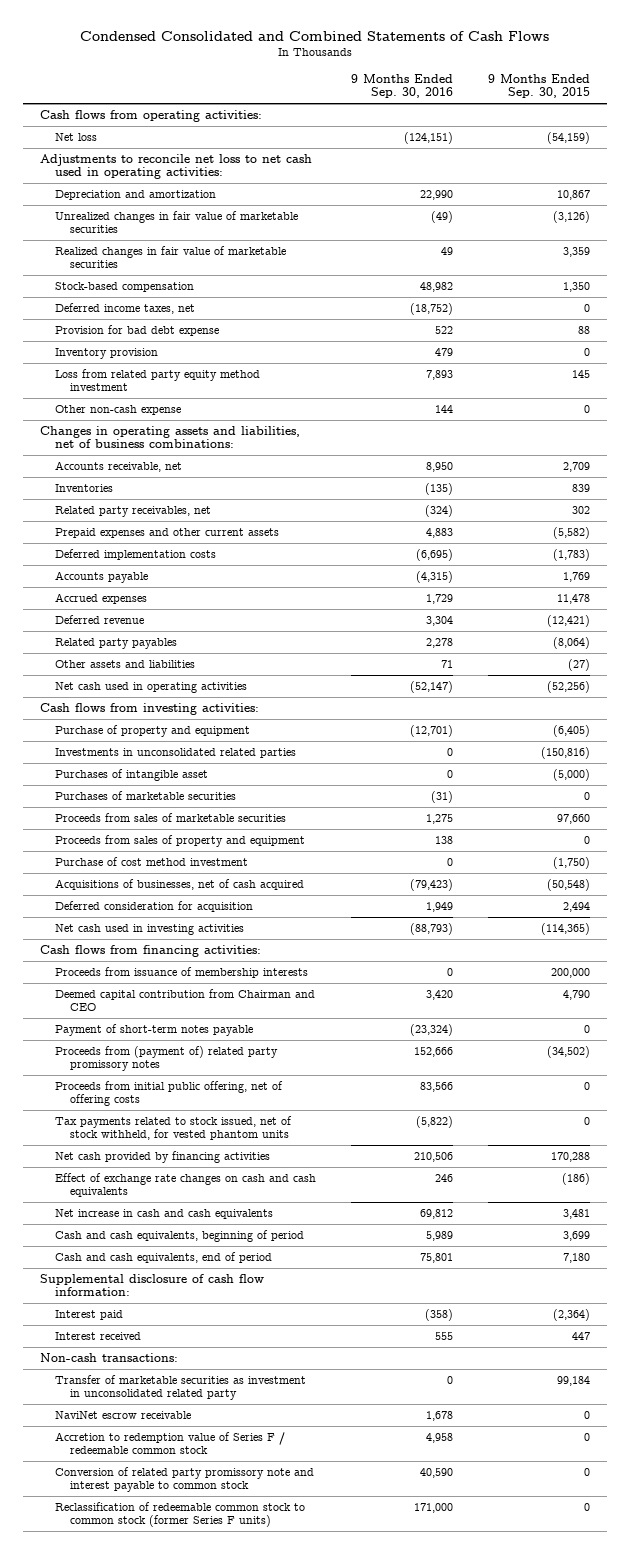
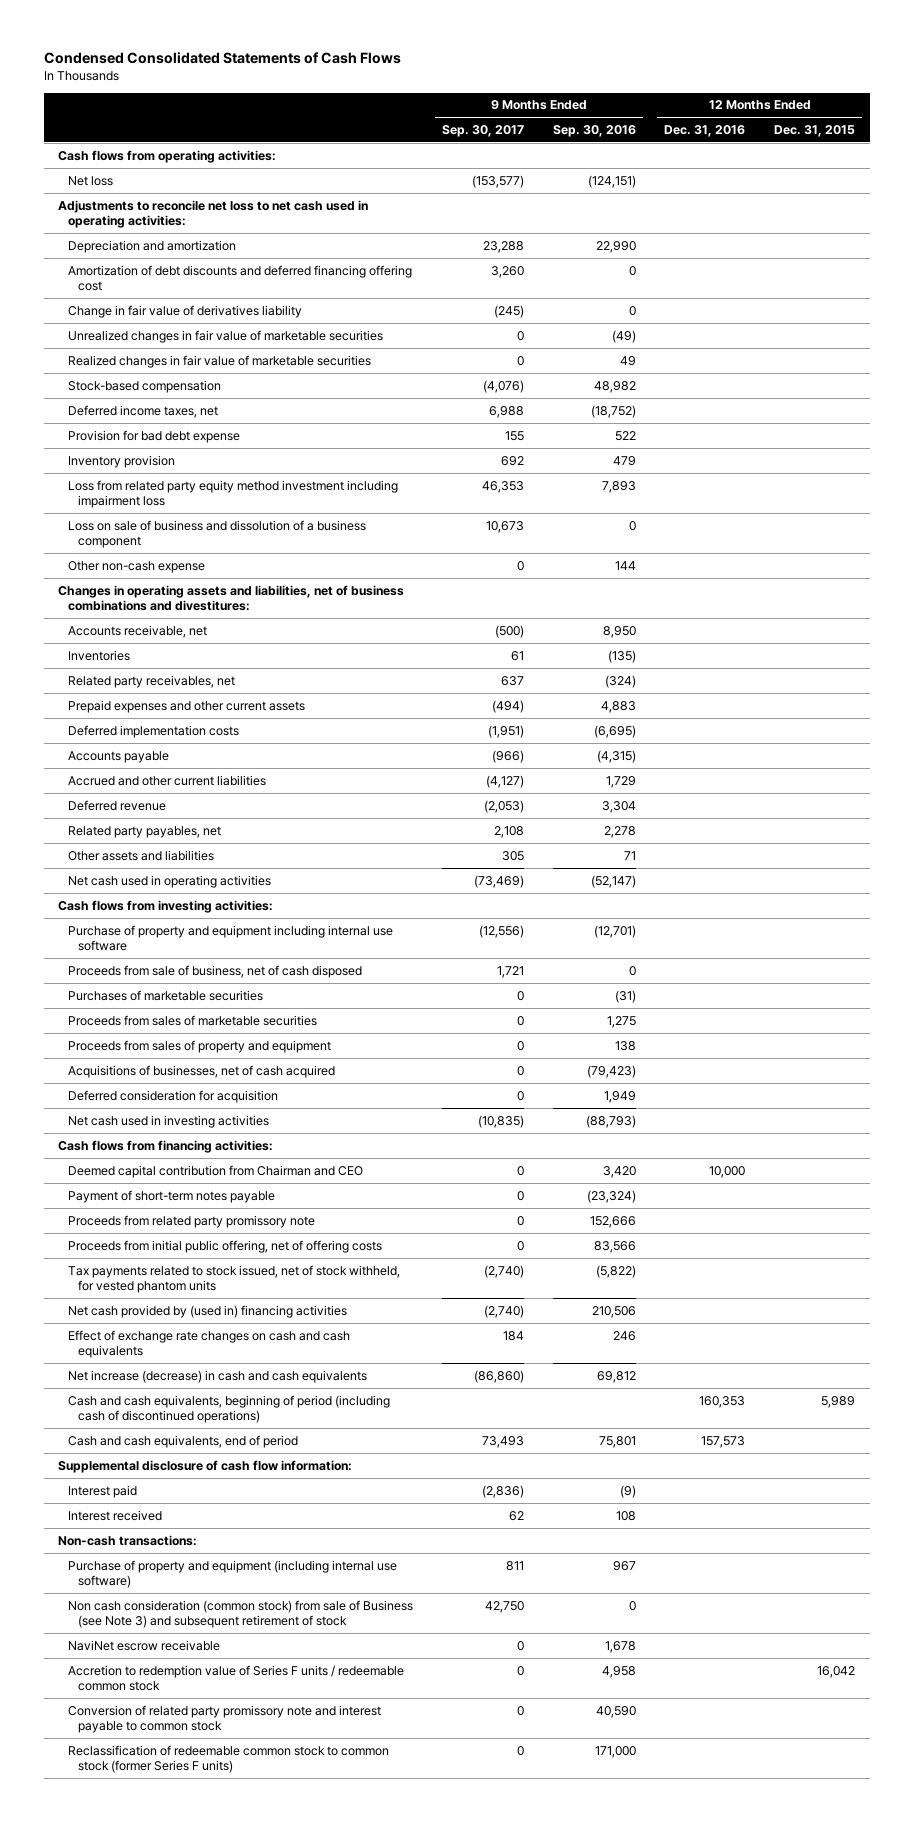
- Condensed Consolidated and Combined Statements of Cash Flows
+ Condensed Consolidated Statements of Cash Flows
- | 9 Months Ended Sep. 30, 2016 | 9 Months Ended Sep. 30, 2015
+ | 9 Months Ended Sep. 30, 2017 | 9 Months Ended Sep. 30, 2016 | 12 Months Ended Dec. 31, 2016 | 12 Months Ended Dec. 31, 2015
+ Amortization of debt discounts and deferred financing offering cost | 3,260 | 0 | |
+ Change in fair value of derivatives liability | (245) | 0 | |
- Loss from related party equity method investment | 7,893 | 145
+ Loss from related party equity method investment including impairment loss | 46,353 | 7,893 | |
+ Loss on sale of business and dissolution of a business component | 10,673 | 0 | |
- Changes in operating assets and liabilities, net of business combinations:
+ Changes in operating assets and liabilities, net of business combinations and divestitures:
- Accrued expenses | 1,729 | 11,478
+ Accrued and other current liabilities | (4,127) | 1,729 | |
- Related party payables | 2,278 | (8,064)
+ Related party payables, net | 2,108 | 2,278 | |
- Purchase of property and equipment | (12,701) | (6,405)
- Investments in unconsolidated related parties | 0 | (150,816)
- Purchases of intangible asset | 0 | (5,000)
+ Purchase of property and equipment including internal use software | (12,556) | (12,701) | |
+ Proceeds from sale of business, net of cash disposed | 1,721 | 0 | |
- Purchase of cost method investment | 0 | (1,750)
- Proceeds from issuance of membership interests | 0 | 200,000
- Proceeds from (payment of) related party promissory notes | 152,666 | (34,502)
+ Proceeds from related party promissory note | 0 | 152,666 | |
- Net cash provided by financing activities | 210,506 | 170,288
+ Net cash provided by (used in) financing activities | (2,740) | 210,506 | |
- Net increase in cash and cash equivalents | 69,812 | 3,481
- Cash and cash equivalents, beginning of period | 5,989 | 3,699
+ Net increase (decrease) in cash and cash equivalents | (86,860) | 69,812 | |
+ Cash and cash equivalents, beginning of period (including cash of discontinued operations) | | | 160,353 | 5,989
- Interest paid | (358) | (2,364)
- Interest received | 555 | 447
+ Interest paid | (2,836) | (9) | |
+ Interest received | 62 | 108 | |
- Transfer of marketable securities as investment in unconsolidated related party | 0 | 99,184
+ Purchase of property and equipment (including internal use software) | 811 | 967 | |
+ Non cash consideration (common stock) from sale of Business (see Note 3) and subsequent retirement of stock | 42,750 | 0 | |
- Accretion to redemption value of Series F / redeemable common stock | 4,958 | 0
+ Accretion to redemption value of Series F units / redeemable common stock | 0 | 4,958 | | 16,042

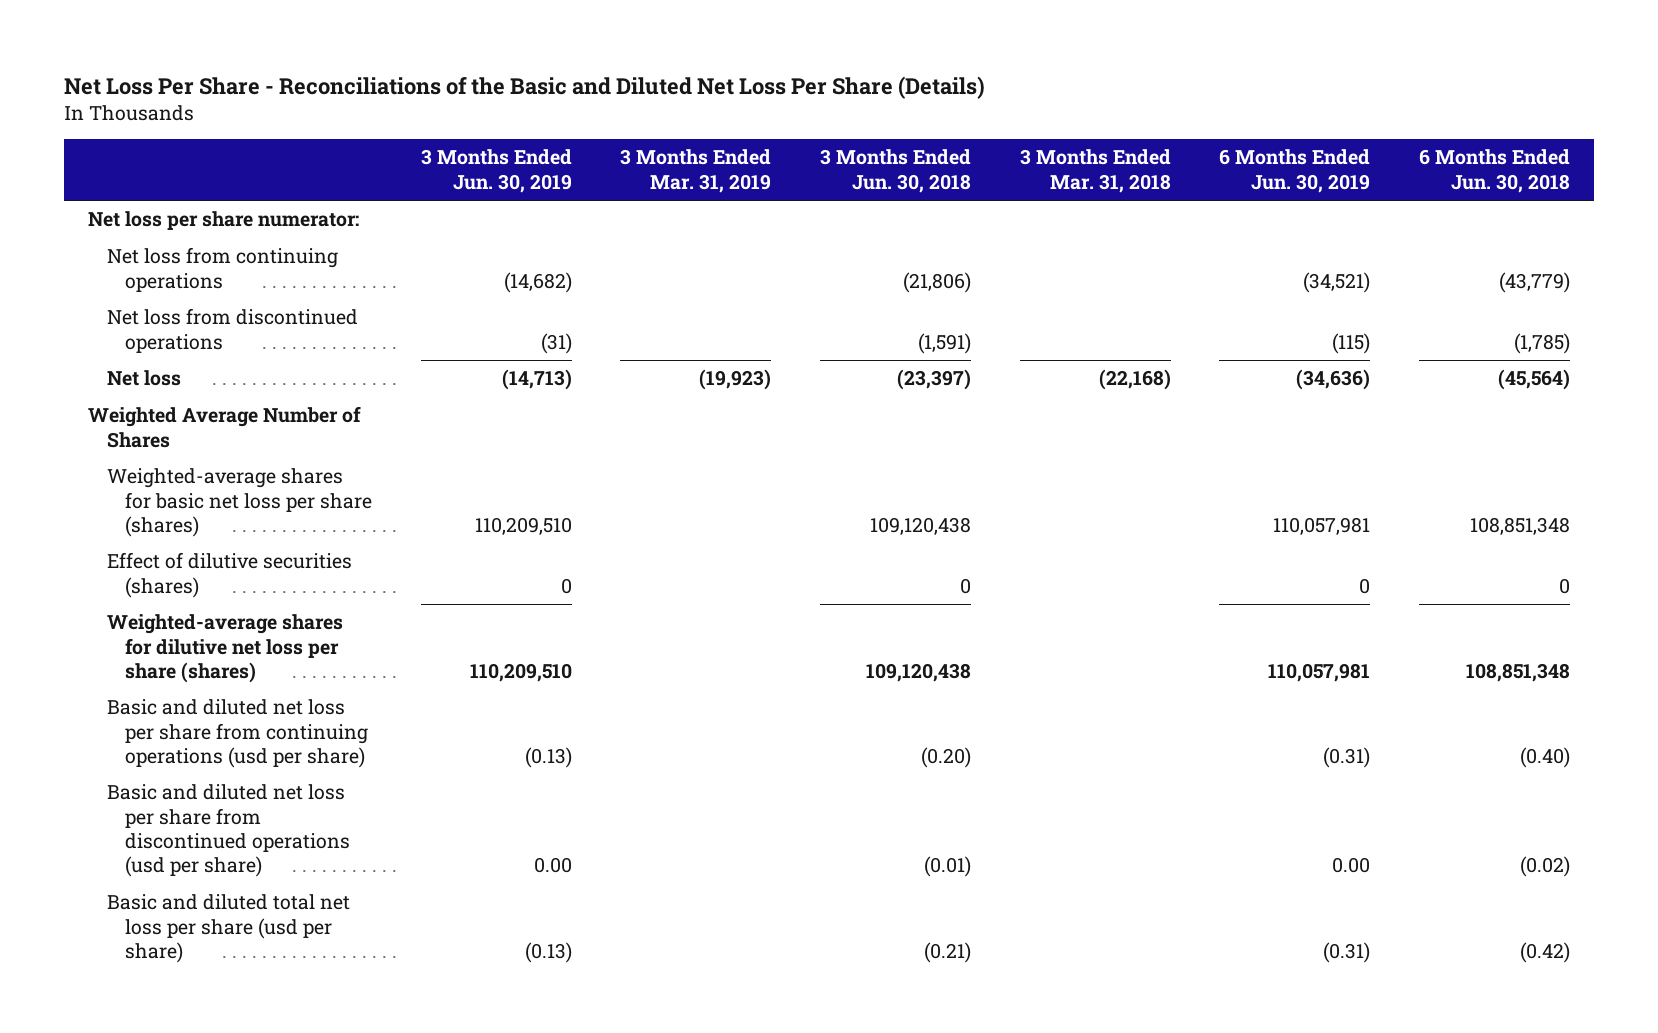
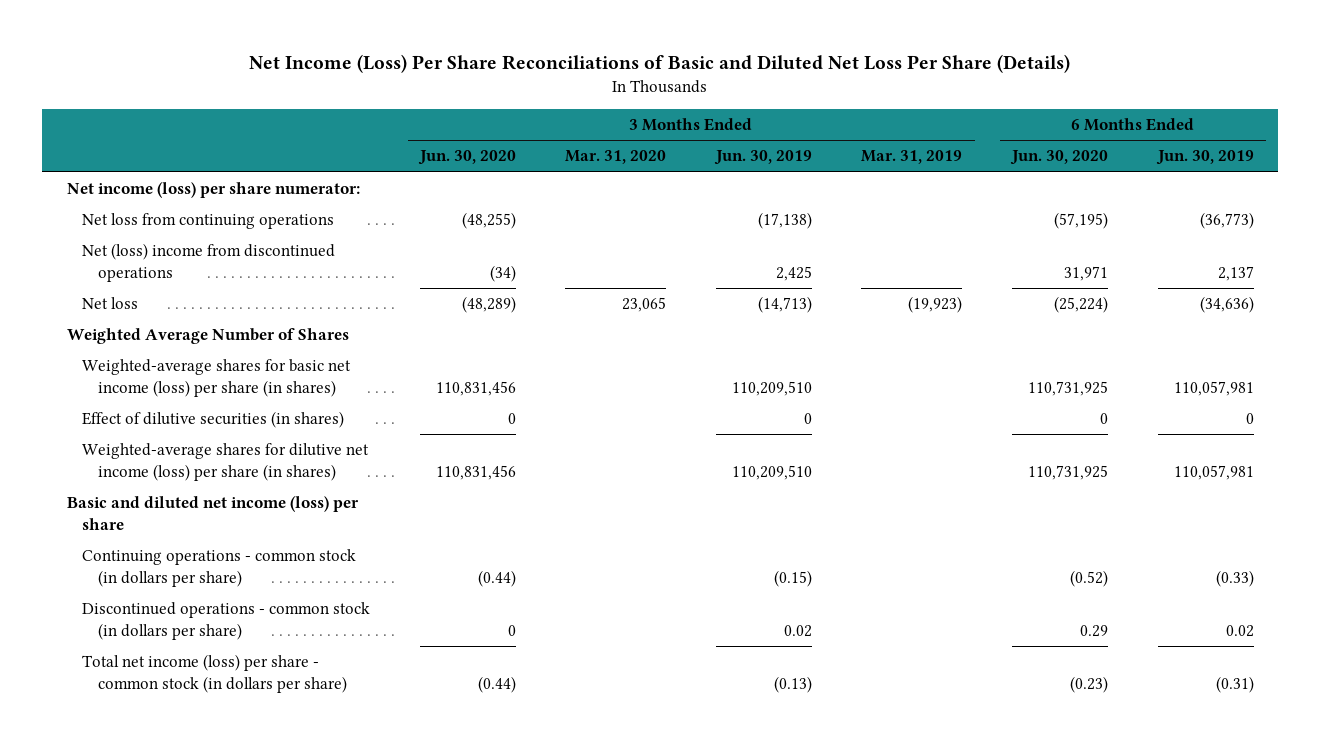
- Net Loss Per Share - Reconciliations of the Basic and Diluted Net Loss Per Share (Details)
+ Net Income (Loss) Per Share Reconciliations of Basic and Diluted Net Loss Per Share (Details)
- | 3 Months Ended Jun. 30, 2019 | 3 Months Ended Mar. 31, 2019 | 3 Months Ended Jun. 30, 2018 | 3 Months Ended Mar. 31, 2018 | 6 Months Ended Jun. 30, 2019 | 6 Months Ended Jun. 30, 2018
+ | 3 Months Ended Jun. 30, 2020 | 3 Months Ended Mar. 31, 2020 | 3 Months Ended Jun. 30, 2019 | 3 Months Ended Mar. 31, 2019 | 6 Months Ended Jun. 30, 2020 | 6 Months Ended Jun. 30, 2019
- Net loss per share numerator:
- Net loss from continuing operations | (14,682) | | (21,806) | | (34,521) | (43,779)
- Net loss from discontinued operations | (31) | | (1,591) | | (115) | (1,785)
+ Net income (loss) per share numerator:
+ Net loss from continuing operations | (48,255) | | (17,138) | | (57,195) | (36,773)
+ Net (loss) income from discontinued operations | (34) | | 2,425 | | 31,971 | 2,137
- Weighted-average shares for basic net loss per share (shares) | 110,209,510 | | 109,120,438 | | 110,057,981 | 108,851,348
- Effect of dilutive securities (shares) | 0 | | 0 | | 0 | 0
- Weighted-average shares for dilutive net loss per share (shares) | 110,209,510 | | 109,120,438 | | 110,057,981 | 108,851,348
- Basic and diluted net loss per share from continuing operations (usd per share) | (0.13) | | (0.20) | | (0.31) | (0.40)
- Basic and diluted net loss per share from discontinued operations (usd per share) | 0.00 | | (0.01) | | 0.00 | (0.02)
- Basic and diluted total net loss per share (usd per share) | (0.13) | | (0.21) | | (0.31) | (0.42)
+ Weighted-average shares for basic net income (loss) per share (in shares) | 110,831,456 | | 110,209,510 | | 110,731,925 | 110,057,981
+ Effect of dilutive securities (in shares) | 0 | | 0 | | 0 | 0
+ Weighted-average shares for dilutive net income (loss) per share (in shares) | 110,831,456 | | 110,209,510 | | 110,731,925 | 110,057,981
+ Basic and diluted net income (loss) per share
+ Continuing operations - common stock (in dollars per share) | (0.44) | | (0.15) | | (0.52) | (0.33)
+ Discontinued operations - common stock (in dollars per share) | 0 | | 0.02 | | 0.29 | 0.02
+ Total net income (loss) per share - common stock (in dollars per share) | (0.44) | | (0.13) | | (0.23) | (0.31)

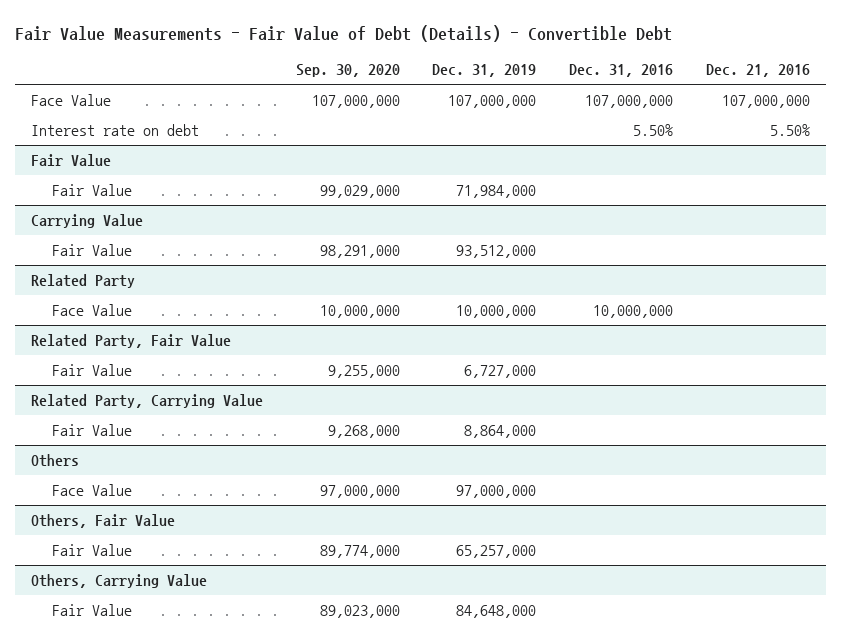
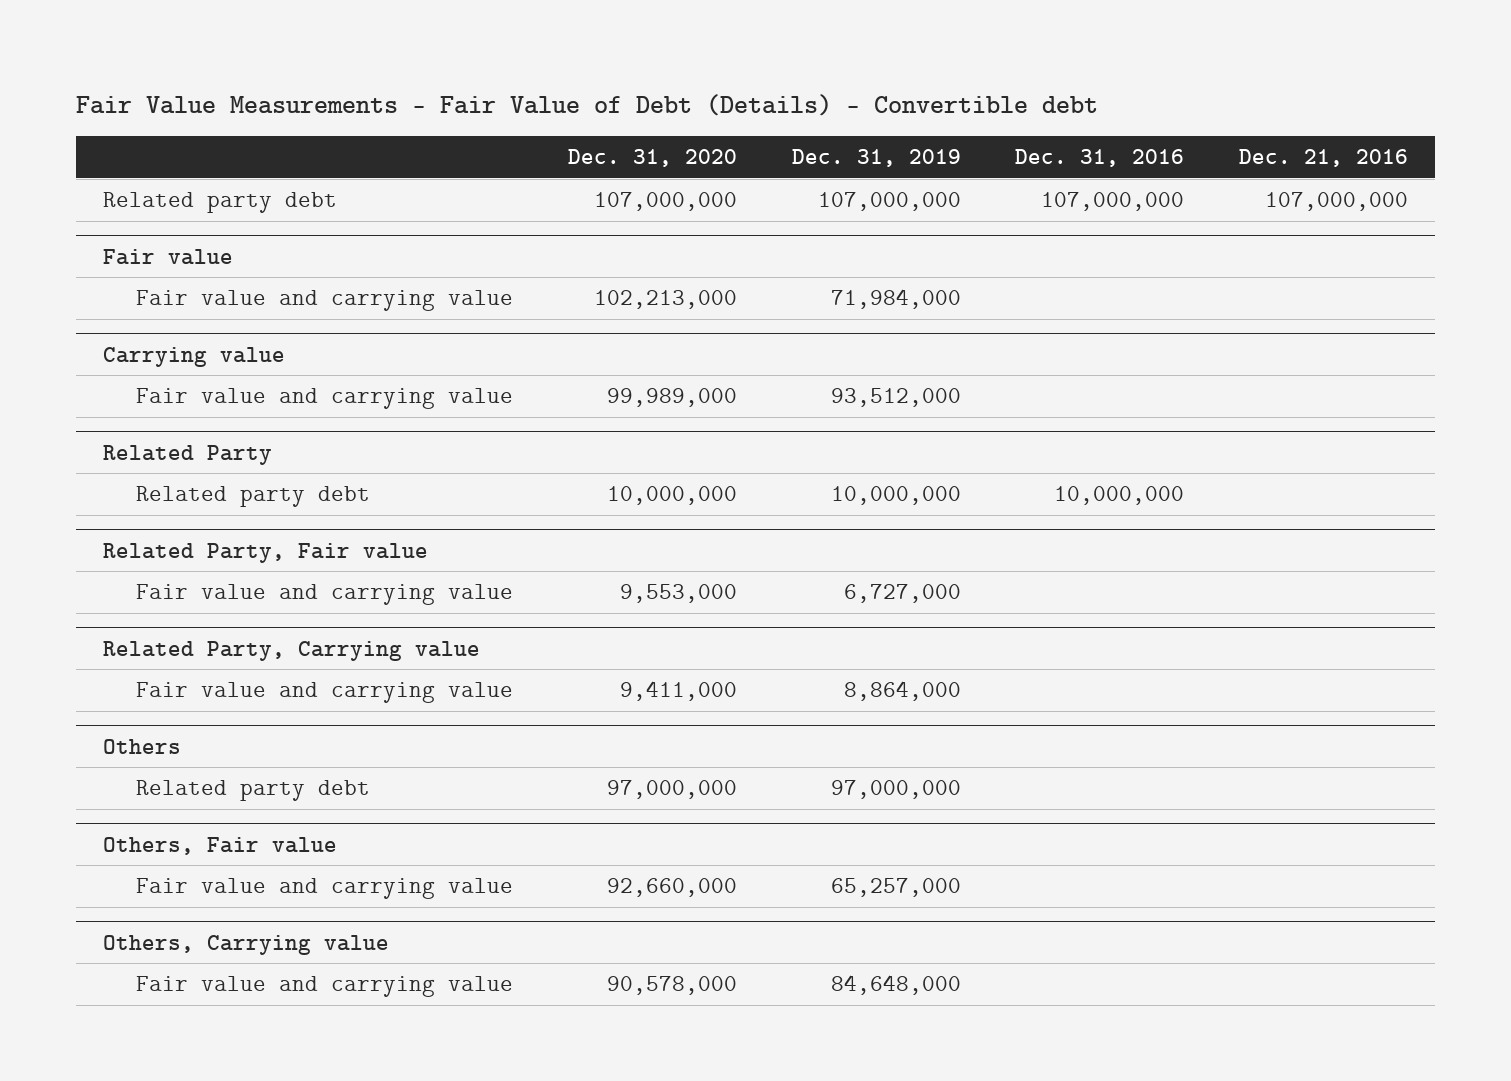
- Fair Value Measurements - Fair Value of Debt (Details) - Convertible Debt
+ Fair Value Measurements - Fair Value of Debt (Details) - Convertible debt
- | Sep. 30, 2020 | Dec. 31, 2019 | Dec. 31, 2016 | Dec. 21, 2016
+ | Dec. 31, 2020 | Dec. 31, 2019 | Dec. 31, 2016 | Dec. 21, 2016
- Face Value | 107,000,000 | 107,000,000 | 107,000,000 | 107,000,000
- Interest rate on debt | | | 5.50% | 5.50%
- Fair Value
- Fair Value | 99,029,000 | 71,984,000 | |
- Carrying Value
- Fair Value | 98,291,000 | 93,512,000 | |
+ Related party debt | 107,000,000 | 107,000,000 | 107,000,000 | 107,000,000
+ Fair value
+ Fair value and carrying value | 102,213,000 | 71,984,000 | |
+ Carrying value
+ Fair value and carrying value | 99,989,000 | 93,512,000 | |
@ Related Party
- Face Value | 10,000,000 | 10,000,000 | 10,000,000 |
- Related Party, Fair Value
- Fair Value | 9,255,000 | 6,727,000 | |
- Related Party, Carrying Value
- Fair Value | 9,268,000 | 8,864,000 | |
@ Related Party
+ Related party debt | 10,000,000 | 10,000,000 | 10,000,000 |
+ Related Party, Fair value
+ Fair value and carrying value | 9,553,000 | 6,727,000 | |
+ Related Party, Carrying value
+ Fair value and carrying value | 9,411,000 | 8,864,000 | |
@ Others
- Face Value | 97,000,000 | 97,000,000 | |
- Others, Fair Value
- Fair Value | 89,774,000 | 65,257,000 | |
- Others, Carrying Value
- Fair Value | 89,023,000 | 84,648,000 | |
@ Others
+ Related party debt | 97,000,000 | 97,000,000 | |
+ Others, Fair value
+ Fair value and carrying value | 92,660,000 | 65,257,000 | |
+ Others, Carrying value
+ Fair value and carrying value | 90,578,000 | 84,648,000 | |

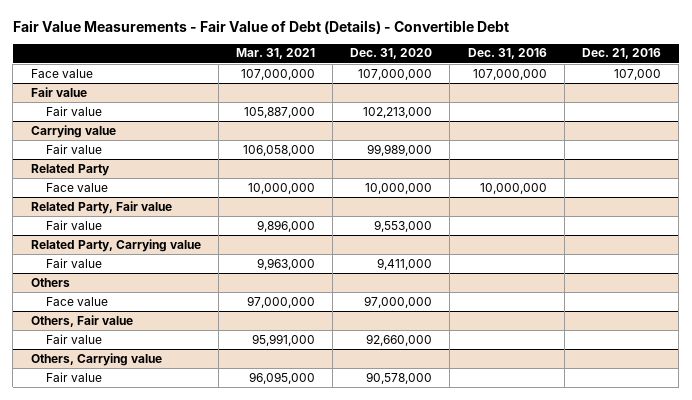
- Fair Value Measurements - Fair Value of Debt (Details) - Convertible debt
+ Fair Value Measurements - Fair Value of Debt (Details) - Convertible Debt
- | Dec. 31, 2020 | Dec. 31, 2019 | Dec. 31, 2016 | Dec. 21, 2016
+ | Mar. 31, 2021 | Dec. 31, 2020 | Dec. 31, 2016 | Dec. 21, 2016
- Related party debt | 107,000,000 | 107,000,000 | 107,000,000 | 107,000,000
+ Face value | 107,000,000 | 107,000,000 | 107,000,000 | 107,000
@ Fair value
- Fair value and carrying value | 102,213,000 | 71,984,000 | |
+ Fair value | 105,887,000 | 102,213,000 | |
@ Carrying value
- Fair value and carrying value | 99,989,000 | 93,512,000 | |
+ Fair value | 106,058,000 | 99,989,000 | |
@ Related Party
- Related party debt | 10,000,000 | 10,000,000 | 10,000,000 |
+ Face value | 10,000,000 | 10,000,000 | 10,000,000 |
@ Related Party, Fair value
- Fair value and carrying value | 9,553,000 | 6,727,000 | |
+ Fair value | 9,896,000 | 9,553,000 | |
@ Related Party, Carrying value
- Fair value and carrying value | 9,411,000 | 8,864,000 | |
+ Fair value | 9,963,000 | 9,411,000 | |
@ Others
- Related party debt | 97,000,000 | 97,000,000 | |
+ Face value | 97,000,000 | 97,000,000 | |
@ Others, Fair value
- Fair value and carrying value | 92,660,000 | 65,257,000 | |
+ Fair value | 95,991,000 | 92,660,000 | |
@ Others, Carrying value
- Fair value and carrying value | 90,578,000 | 84,648,000 | |
+ Fair value | 96,095,000 | 90,578,000 | |

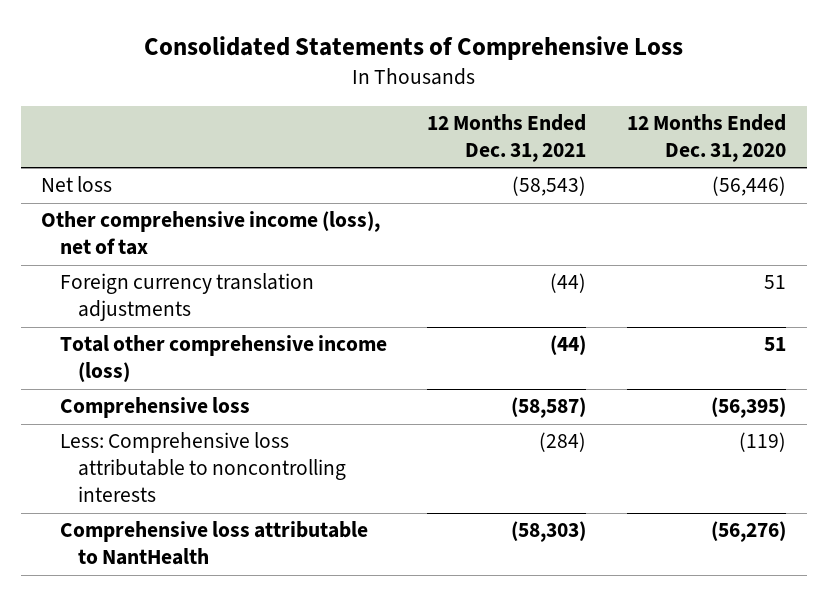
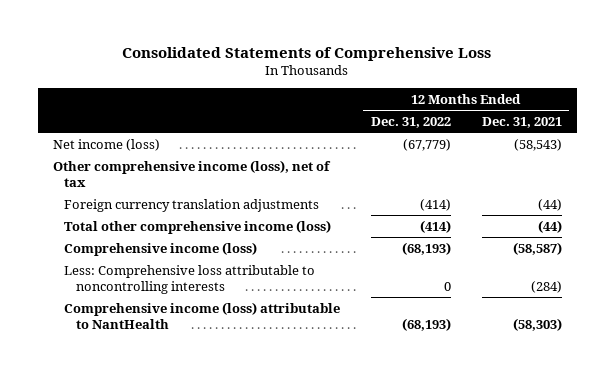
- | 12 Months Ended Dec. 31, 2021 | 12 Months Ended Dec. 31, 2020
+ | 12 Months Ended Dec. 31, 2022 | 12 Months Ended Dec. 31, 2021
- Net loss | (58,543) | (56,446)
+ Net income (loss) | (67,779) | (58,543)
- Comprehensive loss | (58,587) | (56,395)
+ Comprehensive income (loss) | (68,193) | (58,587)
- Comprehensive loss attributable to NantHealth | (58,303) | (56,276)
+ Comprehensive income (loss) attributable to NantHealth | (68,193) | (58,303)

